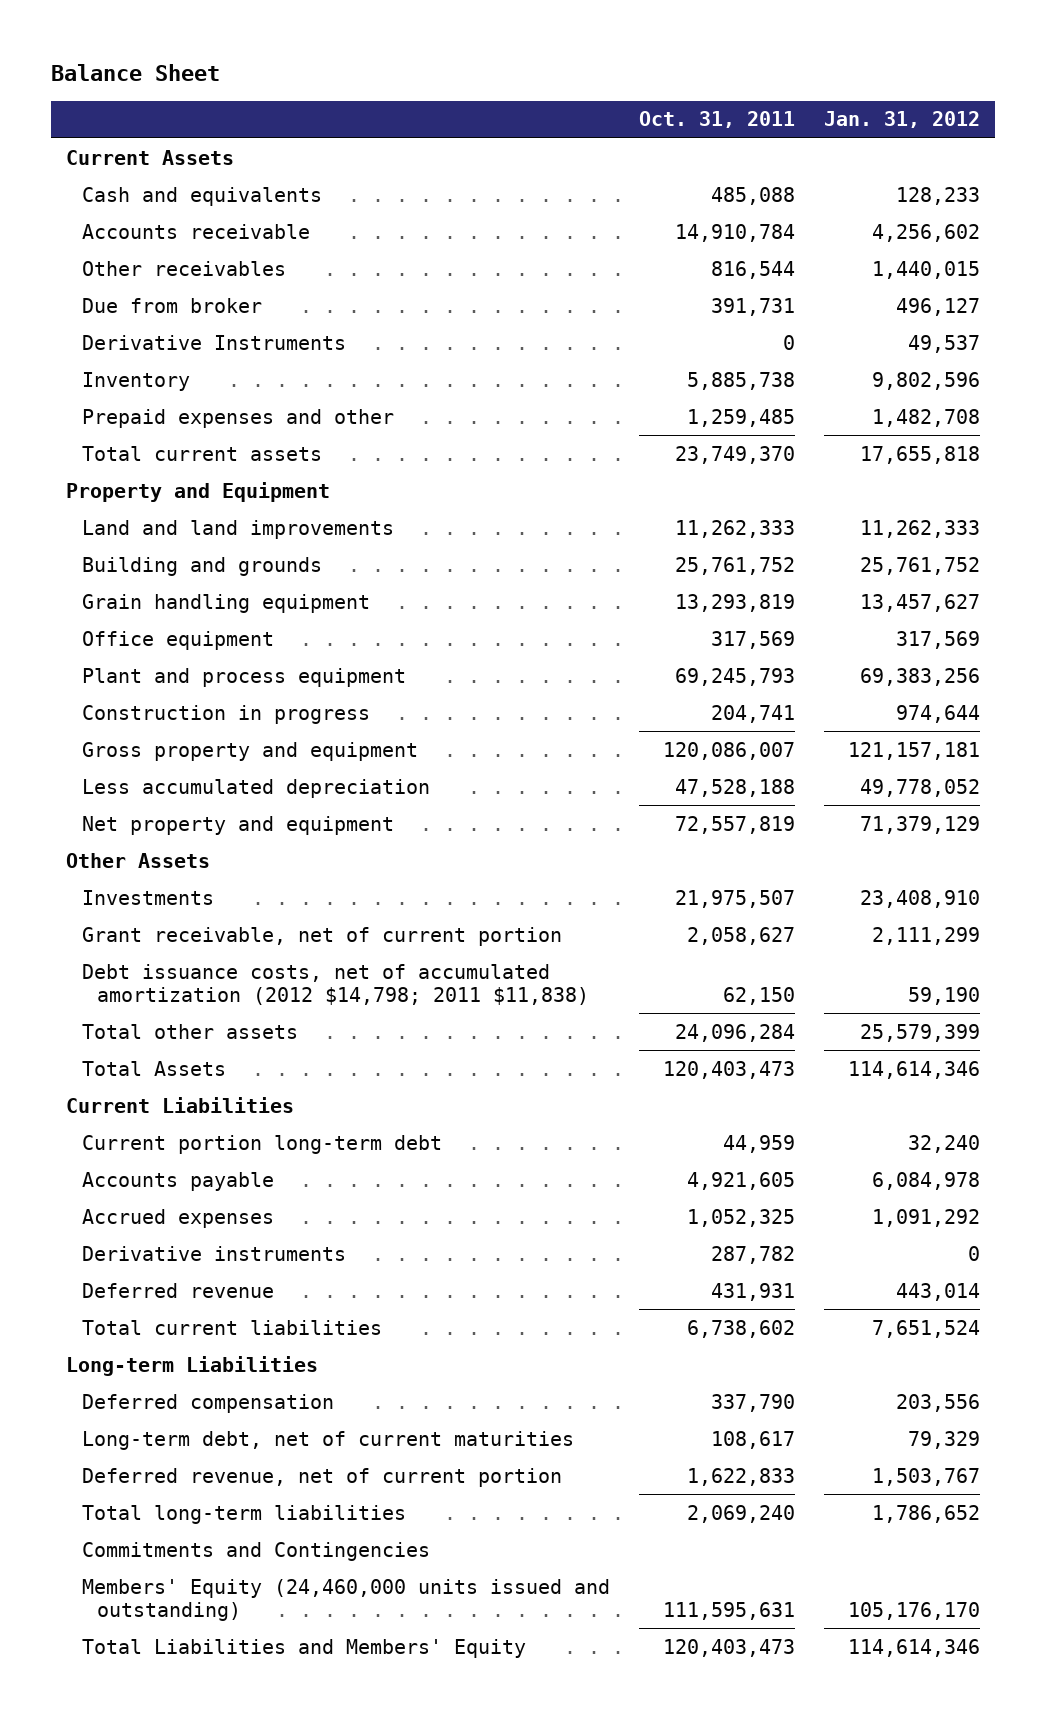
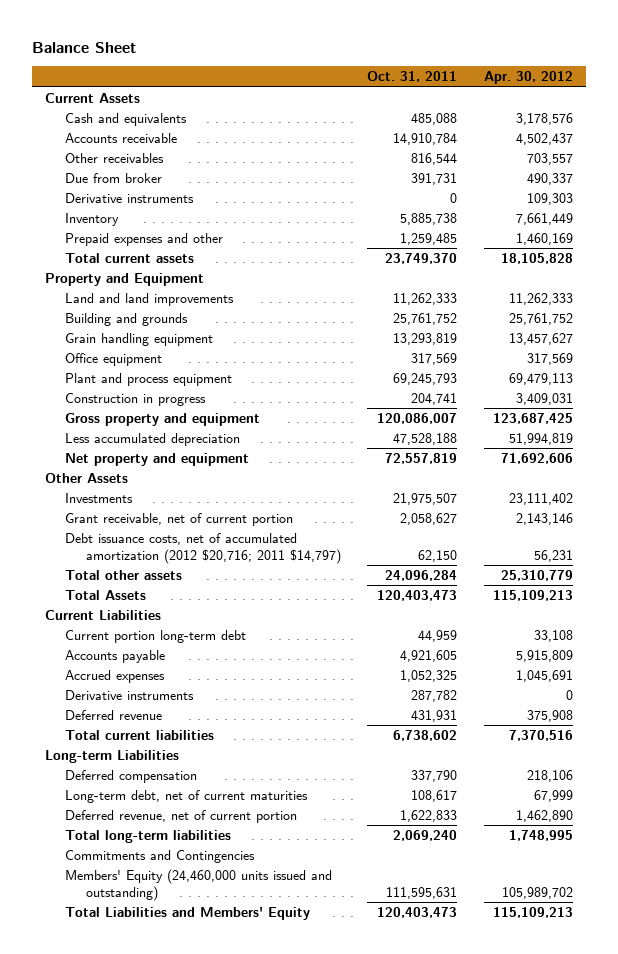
- | Oct. 31, 2011 | Jan. 31, 2012
+ | Oct. 31, 2011 | Apr. 30, 2012
- Derivative Instruments | 0 | 49,537
+ Derivative instruments | 0 | 109,303
- Debt issuance costs, net of accumulated amortization (2012 $14,798; 2011 $11,838) | 62,150 | 59,190
+ Debt issuance costs, net of accumulated amortization (2012 $20,716; 2011 $14,797) | 62,150 | 56,231

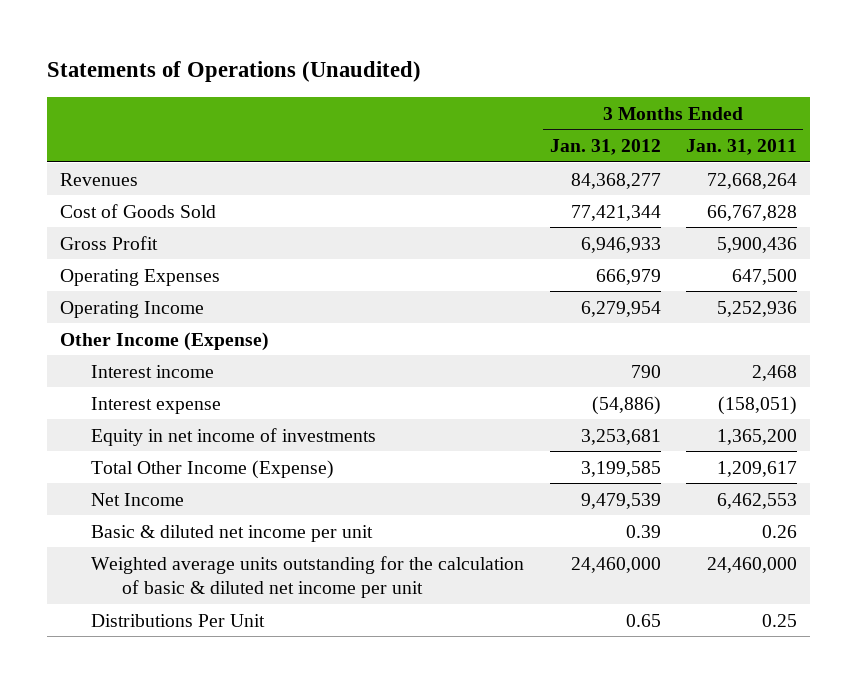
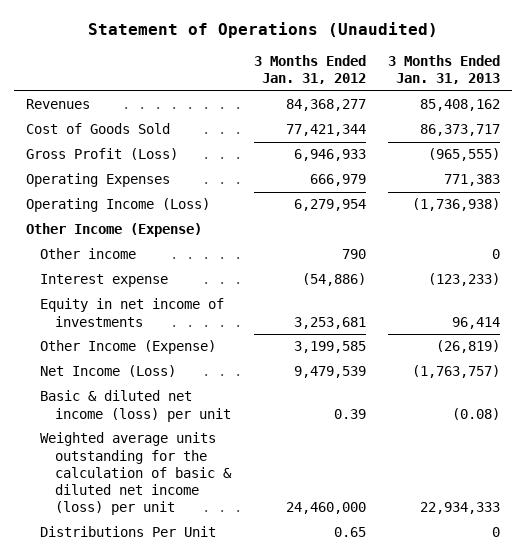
- Statements of Operations (Unaudited)
+ Statement of Operations (Unaudited)
- | 3 Months Ended Jan. 31, 2012 | 3 Months Ended Jan. 31, 2011
+ | 3 Months Ended Jan. 31, 2012 | 3 Months Ended Jan. 31, 2013
- Gross Profit | 6,946,933 | 5,900,436
+ Gross Profit (Loss) | 6,946,933 | (965,555)
- Operating Income | 6,279,954 | 5,252,936
+ Operating Income (Loss) | 6,279,954 | (1,736,938)
- Interest income | 790 | 2,468
+ Other income | 790 | 0
- Total Other Income (Expense) | 3,199,585 | 1,209,617
- Net Income | 9,479,539 | 6,462,553
- Basic & diluted net income per unit | 0.39 | 0.26
- Weighted average units outstanding for the calculation of basic & diluted net income per unit | 24,460,000 | 24,460,000
+ Other Income (Expense) | 3,199,585 | (26,819)
+ Net Income (Loss) | 9,479,539 | (1,763,757)
+ Basic & diluted net income (loss) per unit | 0.39 | (0.08)
+ Weighted average units outstanding for the calculation of basic & diluted net income (loss) per unit | 24,460,000 | 22,934,333

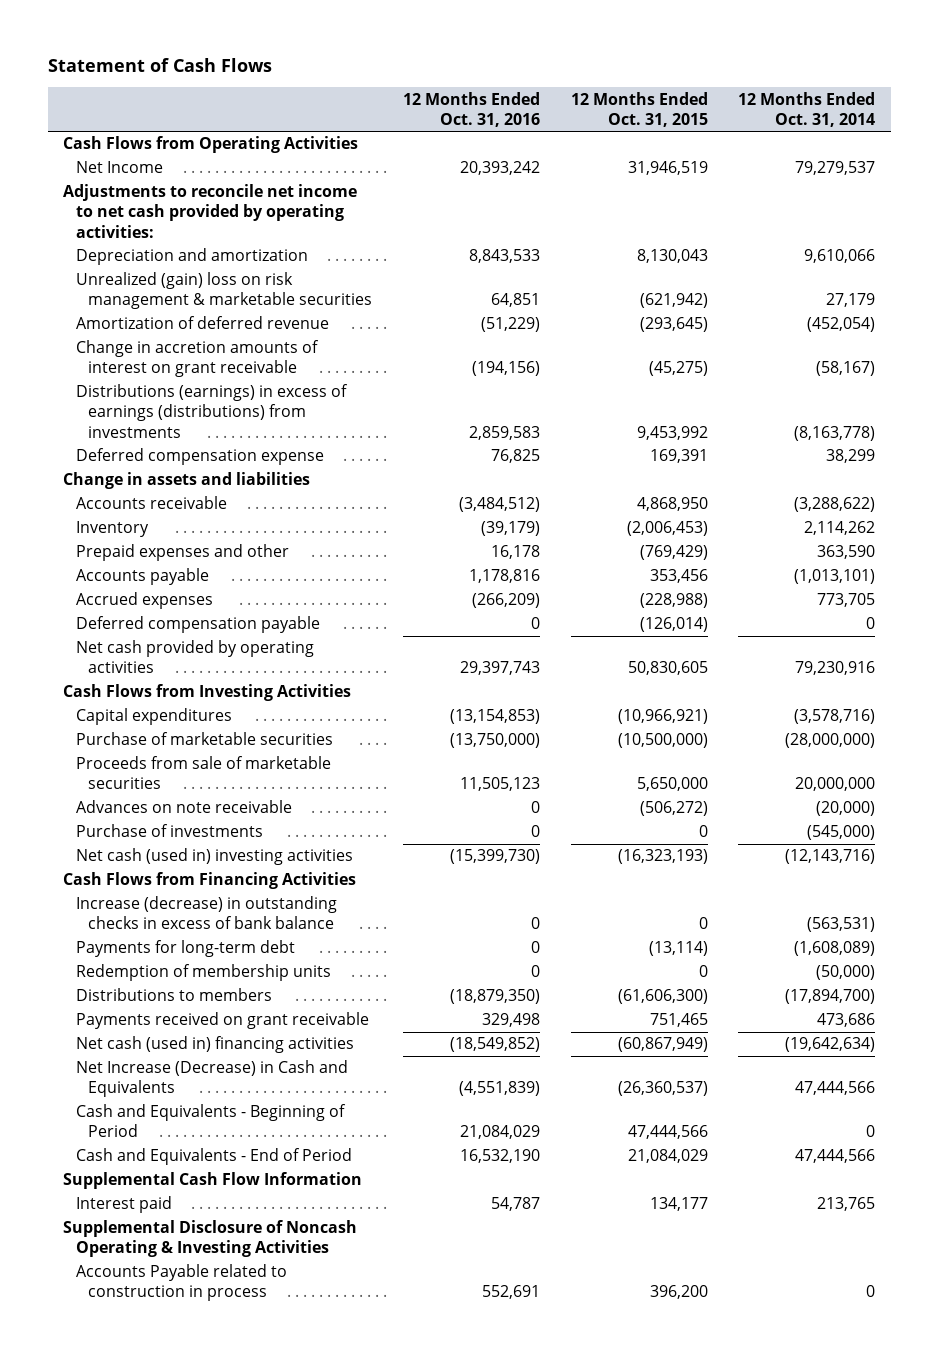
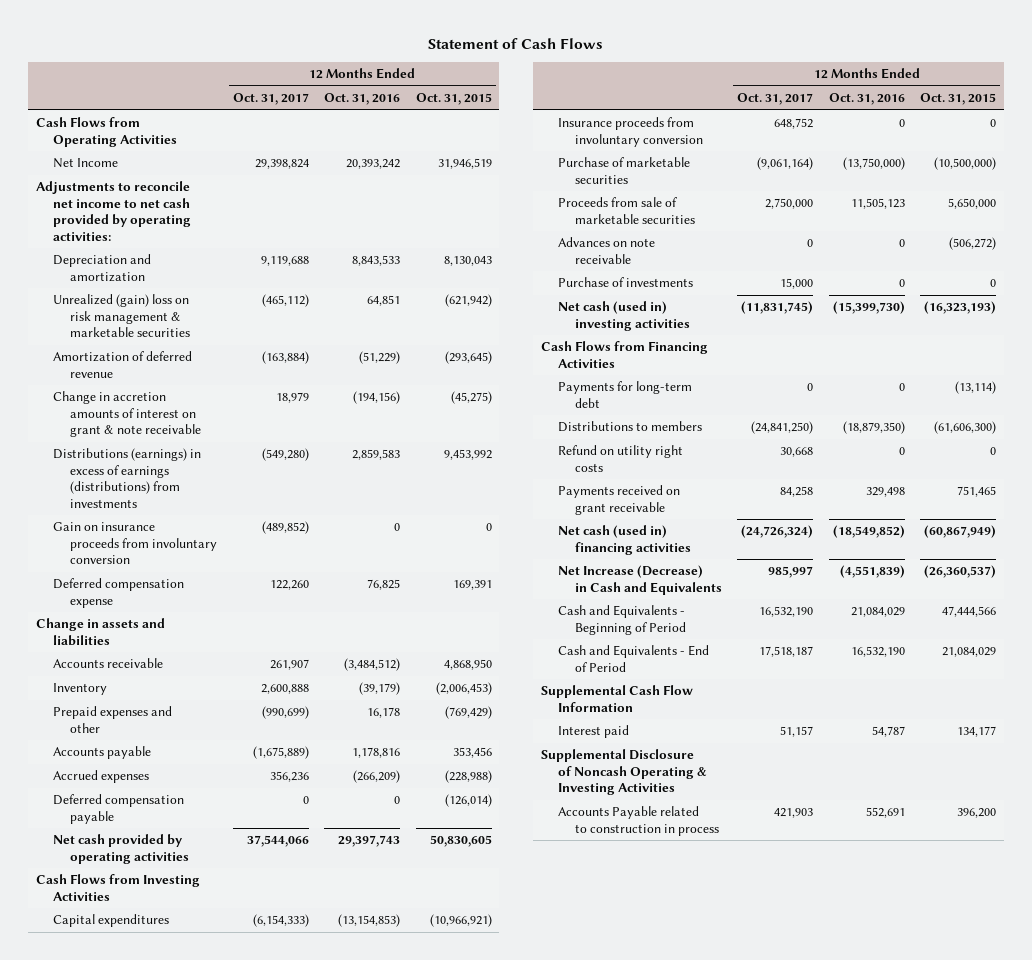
- | 12 Months Ended Oct. 31, 2016 | 12 Months Ended Oct. 31, 2015 | 12 Months Ended Oct. 31, 2014
+ | 12 Months Ended Oct. 31, 2017 | 12 Months Ended Oct. 31, 2016 | 12 Months Ended Oct. 31, 2015
- Change in accretion amounts of interest on grant receivable | (194,156) | (45,275) | (58,167)
+ Change in accretion amounts of interest on grant & note receivable | 18,979 | (194,156) | (45,275)
+ Gain on insurance proceeds from involuntary conversion | (489,852) | 0 | 0
+ Insurance proceeds from involuntary conversion | 648,752 | 0 | 0
- Increase (decrease) in outstanding checks in excess of bank balance | 0 | 0 | (563,531)
- Redemption of membership units | 0 | 0 | (50,000)
+ Refund on utility right costs | 30,668 | 0 | 0

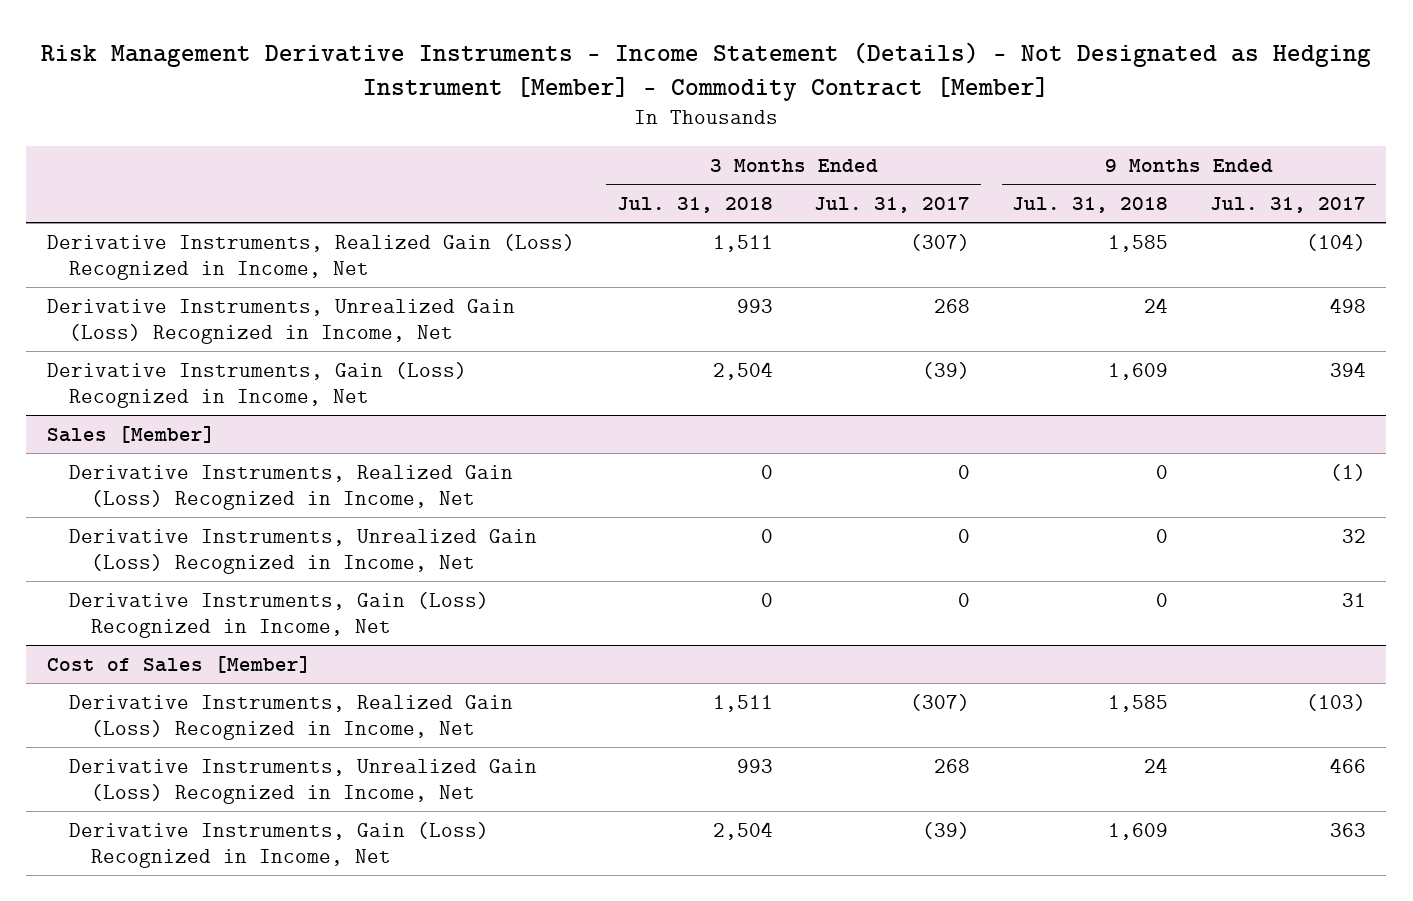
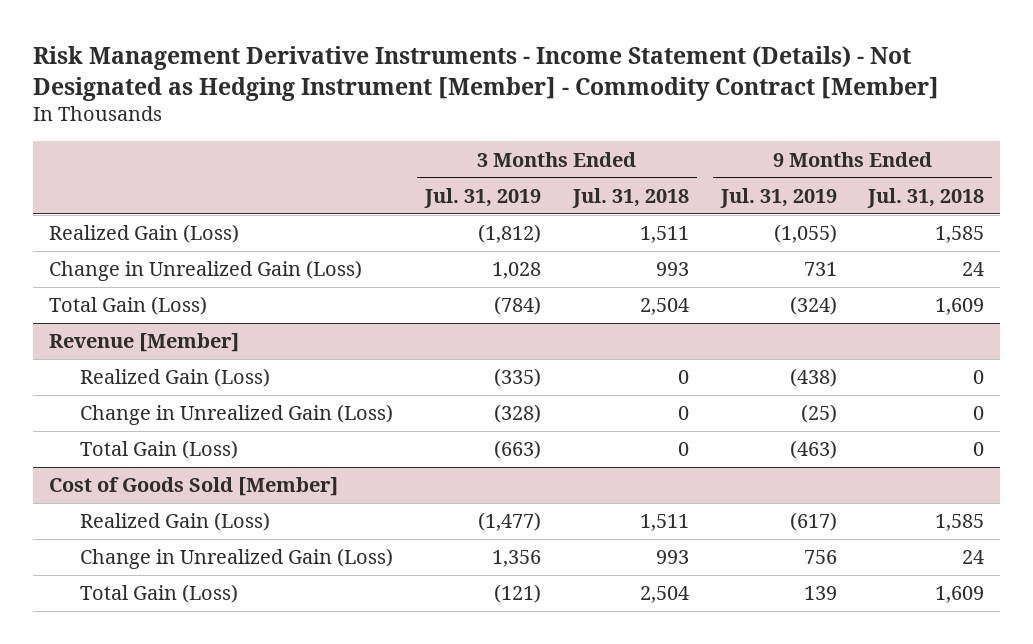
- | 3 Months Ended Jul. 31, 2018 | 3 Months Ended Jul. 31, 2017 | 9 Months Ended Jul. 31, 2018 | 9 Months Ended Jul. 31, 2017
+ | 3 Months Ended Jul. 31, 2019 | 3 Months Ended Jul. 31, 2018 | 9 Months Ended Jul. 31, 2019 | 9 Months Ended Jul. 31, 2018
- Derivative Instruments, Realized Gain (Loss) Recognized in Income, Net | 1,511 | (307) | 1,585 | (104)
- Derivative Instruments, Unrealized Gain (Loss) Recognized in Income, Net | 993 | 268 | 24 | 498
- Derivative Instruments, Gain (Loss) Recognized in Income, Net | 2,504 | (39) | 1,609 | 394
- Sales [Member]
- Derivative Instruments, Realized Gain (Loss) Recognized in Income, Net | 0 | 0 | 0 | (1)
- Derivative Instruments, Unrealized Gain (Loss) Recognized in Income, Net | 0 | 0 | 0 | 32
- Derivative Instruments, Gain (Loss) Recognized in Income, Net | 0 | 0 | 0 | 31
- Cost of Sales [Member]
- Derivative Instruments, Realized Gain (Loss) Recognized in Income, Net | 1,511 | (307) | 1,585 | (103)
- Derivative Instruments, Unrealized Gain (Loss) Recognized in Income, Net | 993 | 268 | 24 | 466
- Derivative Instruments, Gain (Loss) Recognized in Income, Net | 2,504 | (39) | 1,609 | 363
+ Realized Gain (Loss) | (1,812) | 1,511 | (1,055) | 1,585
+ Change in Unrealized Gain (Loss) | 1,028 | 993 | 731 | 24
+ Total Gain (Loss) | (784) | 2,504 | (324) | 1,609
+ Revenue [Member]
+ Realized Gain (Loss) | (335) | 0 | (438) | 0
+ Change in Unrealized Gain (Loss) | (328) | 0 | (25) | 0
+ Total Gain (Loss) | (663) | 0 | (463) | 0
+ Cost of Goods Sold [Member]
+ Realized Gain (Loss) | (1,477) | 1,511 | (617) | 1,585
+ Change in Unrealized Gain (Loss) | 1,356 | 993 | 756 | 24
+ Total Gain (Loss) | (121) | 2,504 | 139 | 1,609

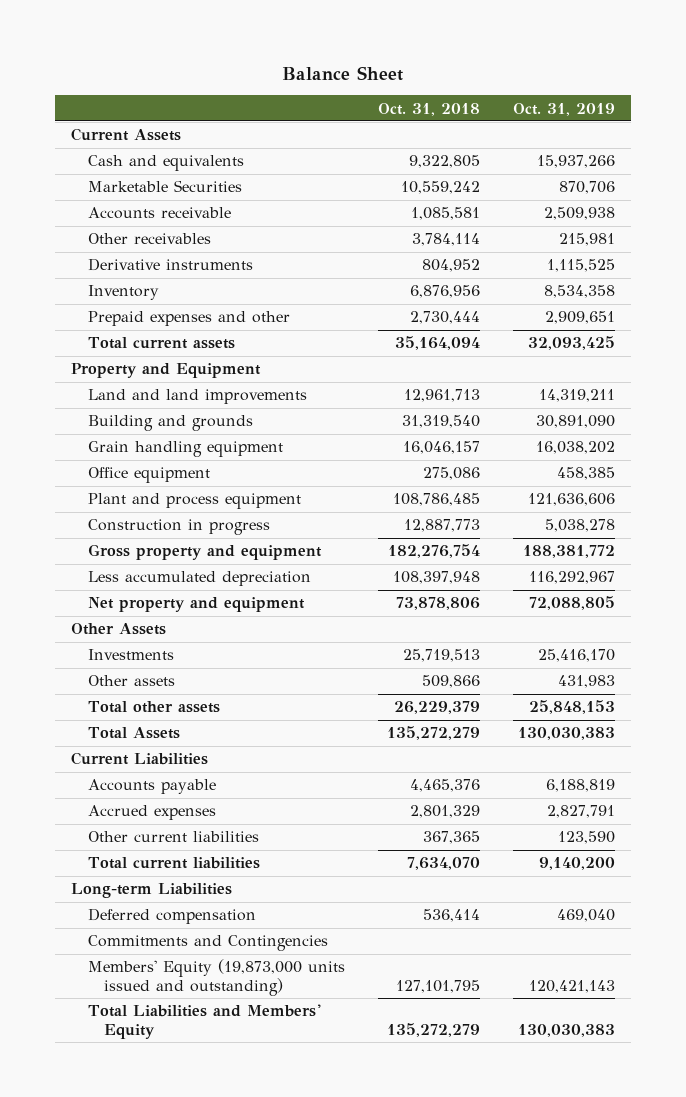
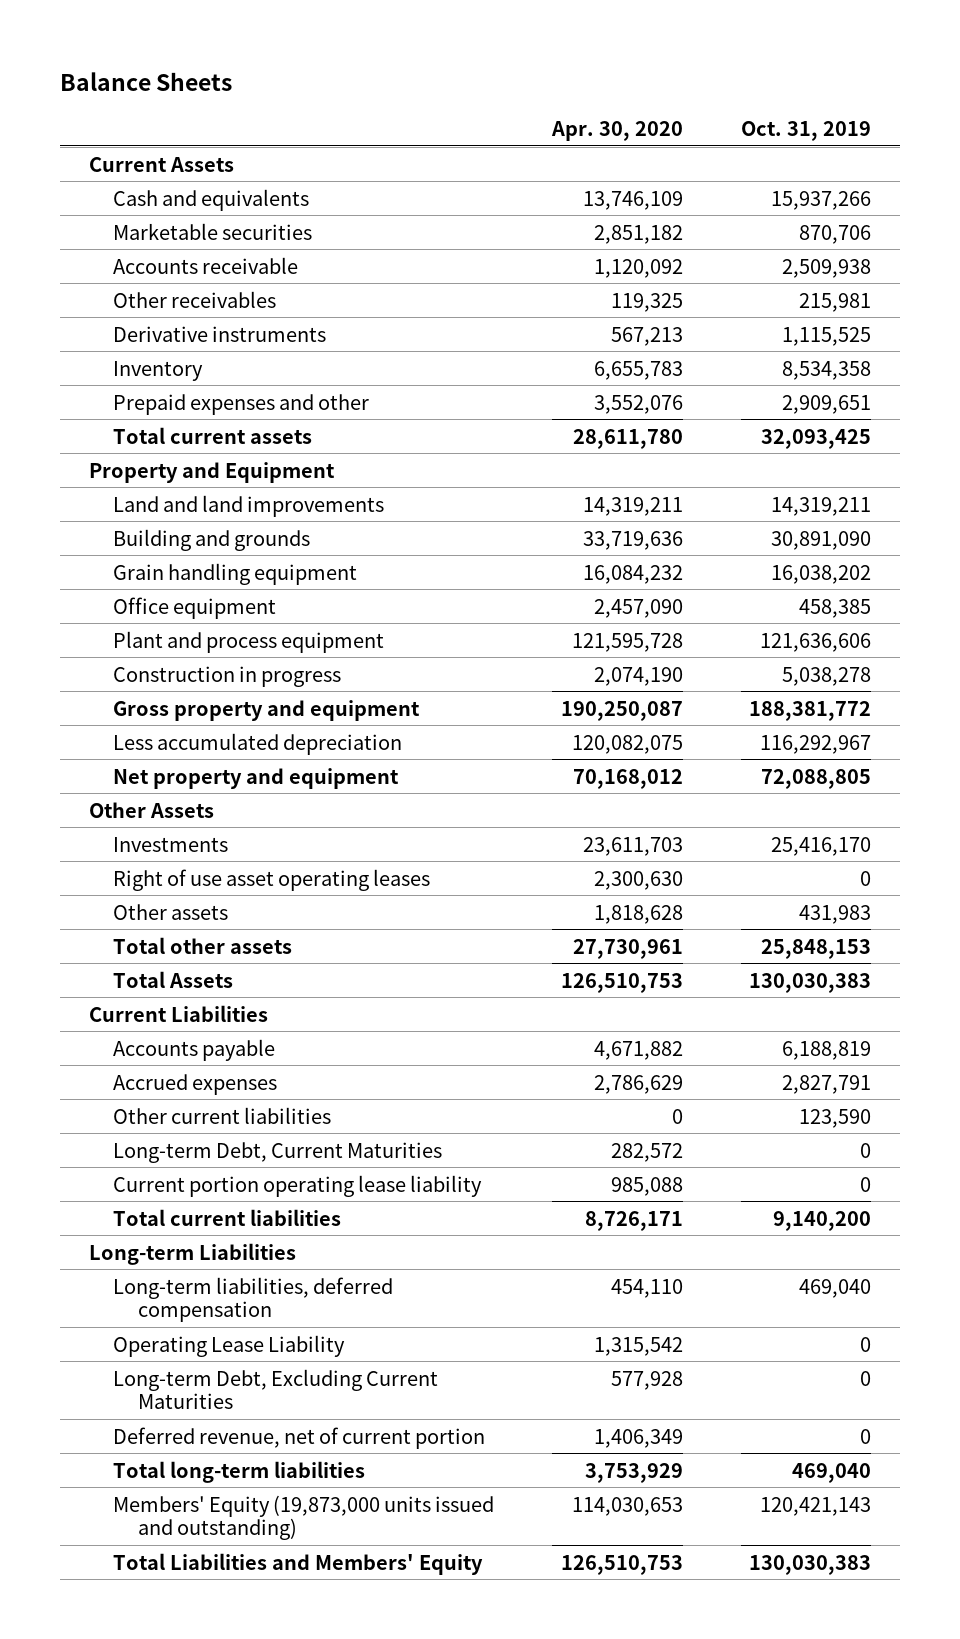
- Balance Sheet
+ Balance Sheets
- | Oct. 31, 2018 | Oct. 31, 2019
+ | Apr. 30, 2020 | Oct. 31, 2019
- Marketable Securities | 10,559,242 | 870,706
+ Marketable securities | 2,851,182 | 870,706
+ Right of use asset operating leases | 2,300,630 | 0
+ Long-term Debt, Current Maturities | 282,572 | 0
+ Current portion operating lease liability | 985,088 | 0
- Deferred compensation | 536,414 | 469,040
- Commitments and Contingencies
+ Long-term liabilities, deferred compensation | 454,110 | 469,040
+ Operating Lease Liability | 1,315,542 | 0
+ Long-term Debt, Excluding Current Maturities | 577,928 | 0
+ Deferred revenue, net of current portion | 1,406,349 | 0
+ Total long-term liabilities | 3,753,929 | 469,040

